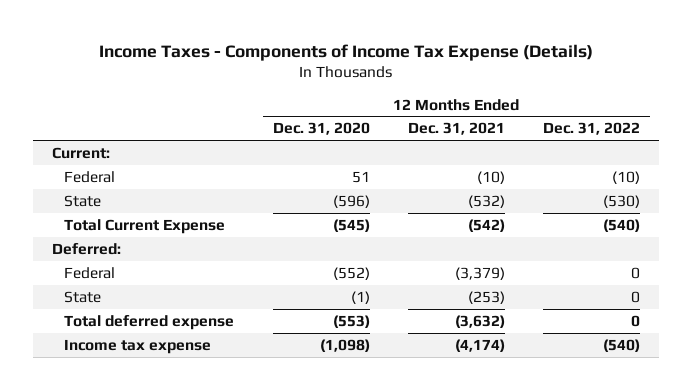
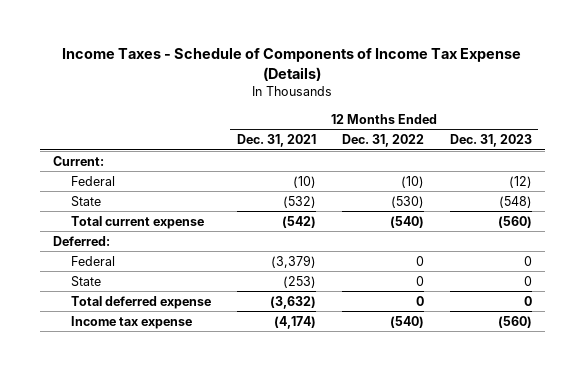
- Income Taxes - Components of Income Tax Expense (Details)
+ Income Taxes - Schedule of Components of Income Tax Expense (Details)
- | 12 Months Ended Dec. 31, 2020 | 12 Months Ended Dec. 31, 2021 | 12 Months Ended Dec. 31, 2022
+ | 12 Months Ended Dec. 31, 2021 | 12 Months Ended Dec. 31, 2022 | 12 Months Ended Dec. 31, 2023
- Total Current Expense | (545) | (542) | (540)
+ Total current expense | (542) | (540) | (560)

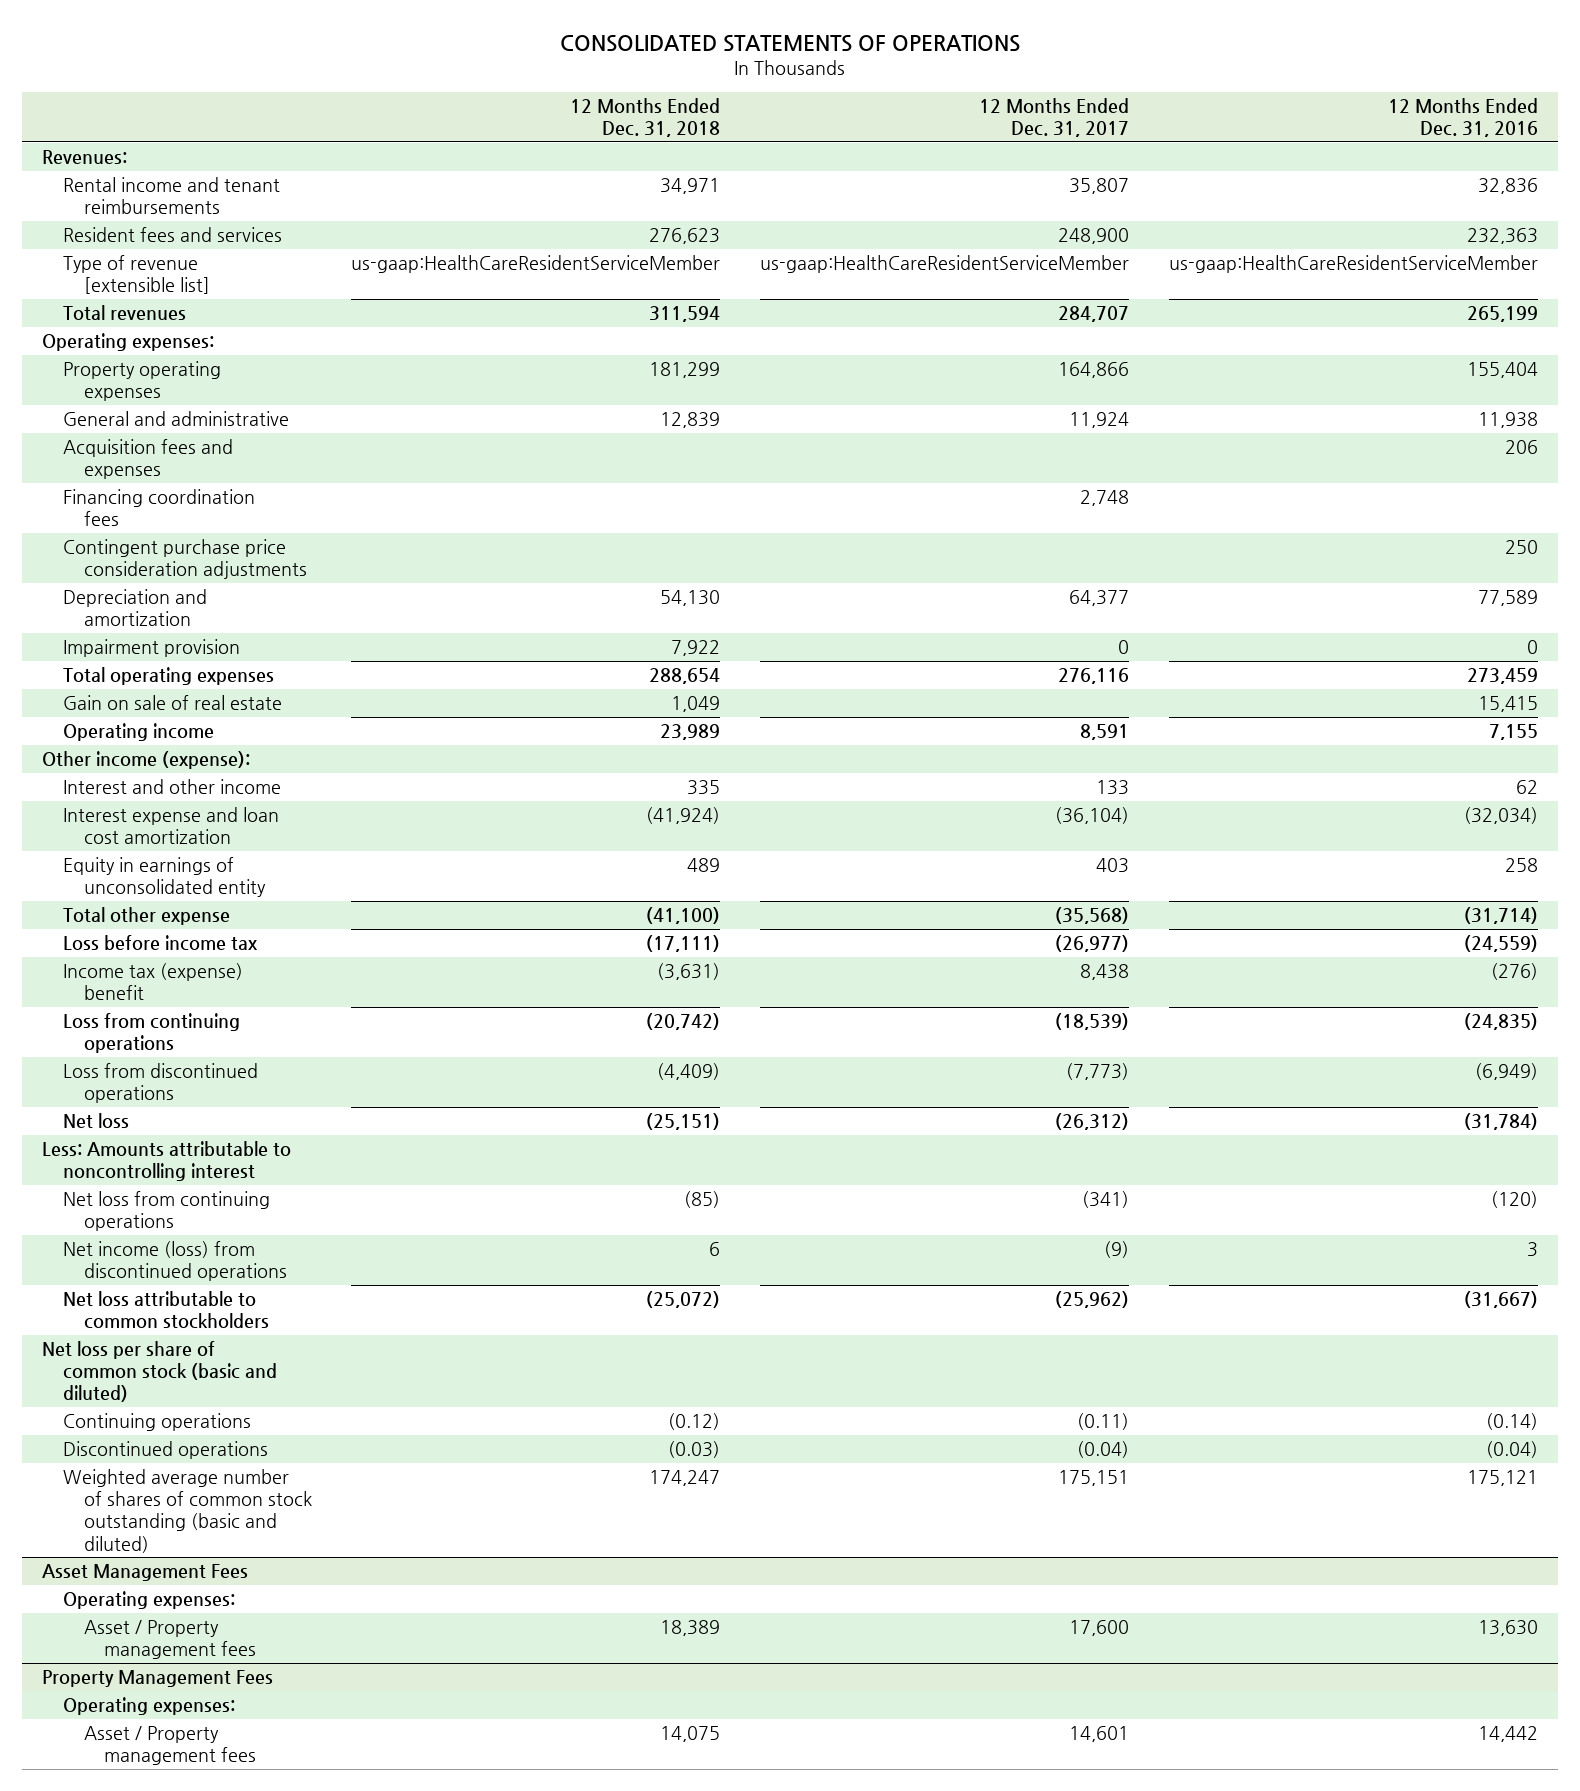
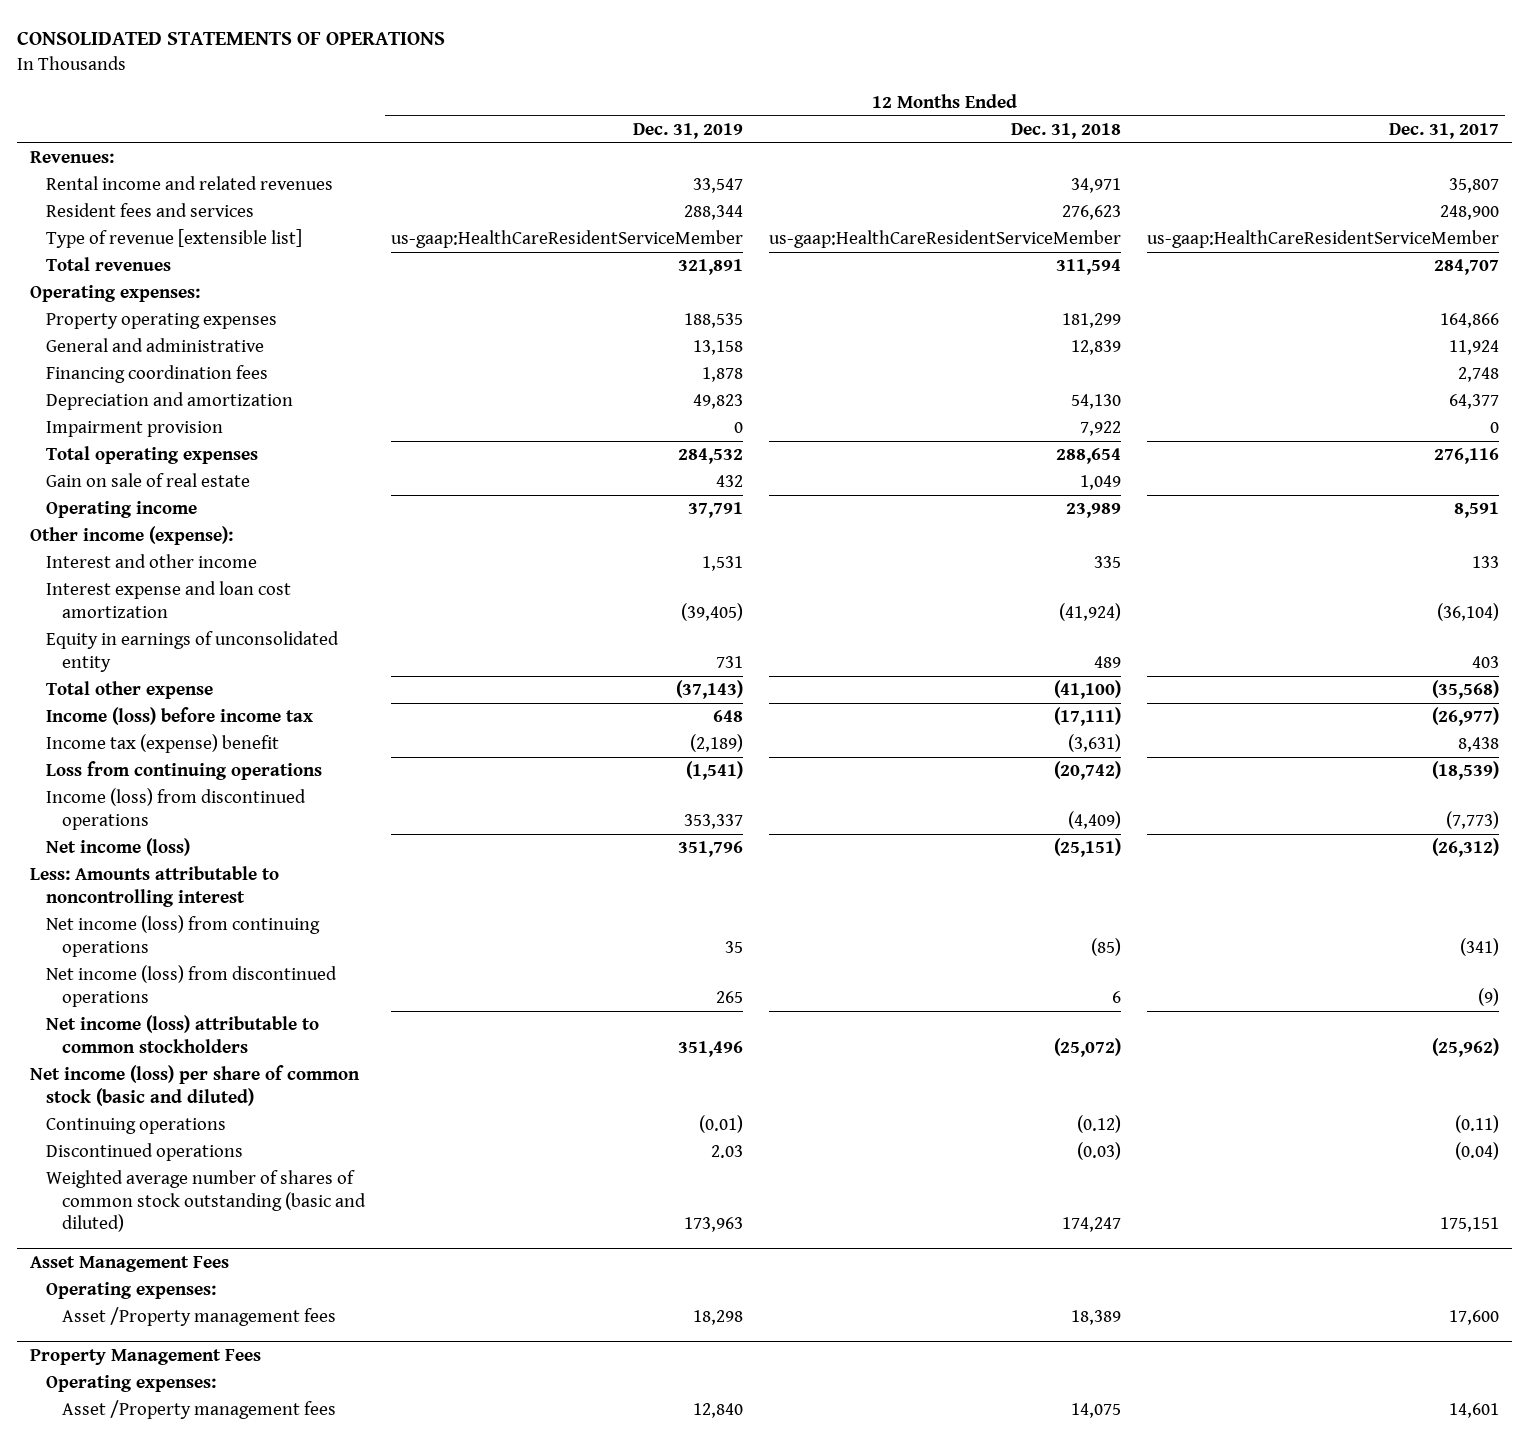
- | 12 Months Ended Dec. 31, 2018 | 12 Months Ended Dec. 31, 2017 | 12 Months Ended Dec. 31, 2016
+ | 12 Months Ended Dec. 31, 2019 | 12 Months Ended Dec. 31, 2018 | 12 Months Ended Dec. 31, 2017
- Rental income and tenant reimbursements | 34,971 | 35,807 | 32,836
+ Rental income and related revenues | 33,547 | 34,971 | 35,807
- Acquisition fees and expenses | | | 206
- Contingent purchase price consideration adjustments | | | 250
- Loss before income tax | (17,111) | (26,977) | (24,559)
+ Income (loss) before income tax | 648 | (17,111) | (26,977)
- Loss from discontinued operations | (4,409) | (7,773) | (6,949)
- Net loss | (25,151) | (26,312) | (31,784)
+ Income (loss) from discontinued operations | 353,337 | (4,409) | (7,773)
+ Net income (loss) | 351,796 | (25,151) | (26,312)
- Net loss from continuing operations | (85) | (341) | (120)
+ Net income (loss) from continuing operations | 35 | (85) | (341)
- Net loss attributable to common stockholders | (25,072) | (25,962) | (31,667)
- Net loss per share of common stock (basic and diluted)
+ Net income (loss) attributable to common stockholders | 351,496 | (25,072) | (25,962)
+ Net income (loss) per share of common stock (basic and diluted)
@ Asset Management Fees
- Asset / Property management fees | 18,389 | 17,600 | 13,630
+ Asset /Property management fees | 18,298 | 18,389 | 17,600
@ Property Management Fees
- Asset / Property management fees | 14,075 | 14,601 | 14,442
+ Asset /Property management fees | 12,840 | 14,075 | 14,601

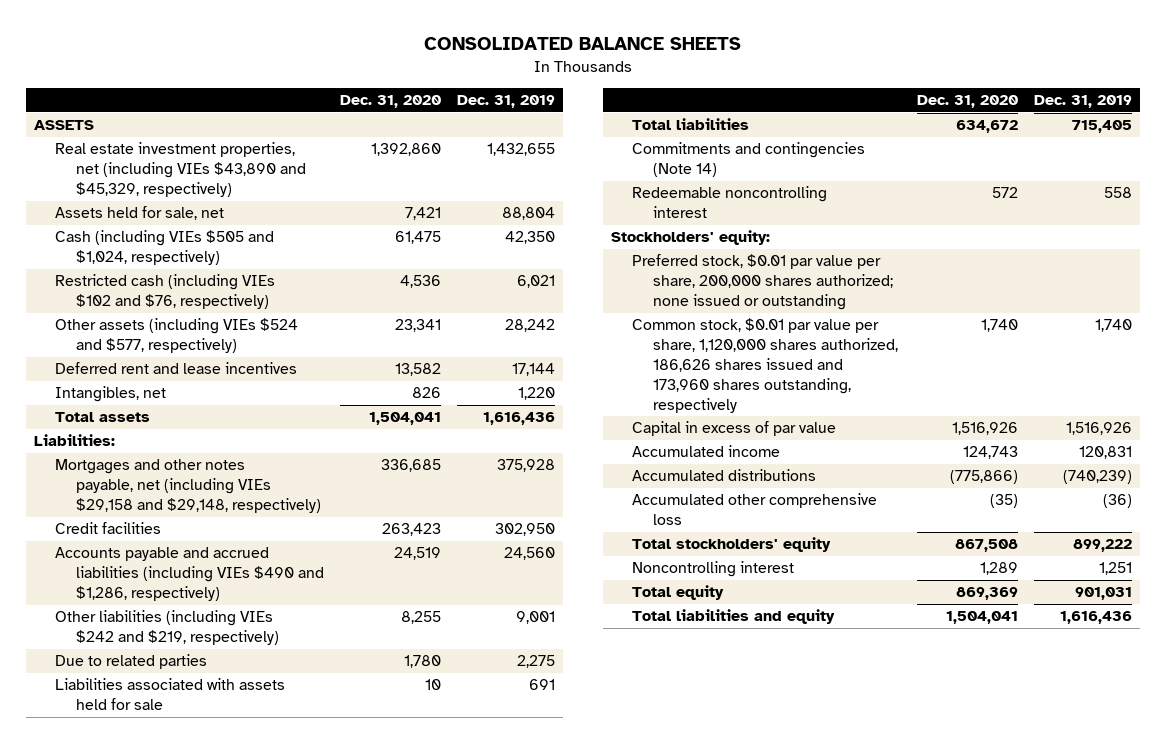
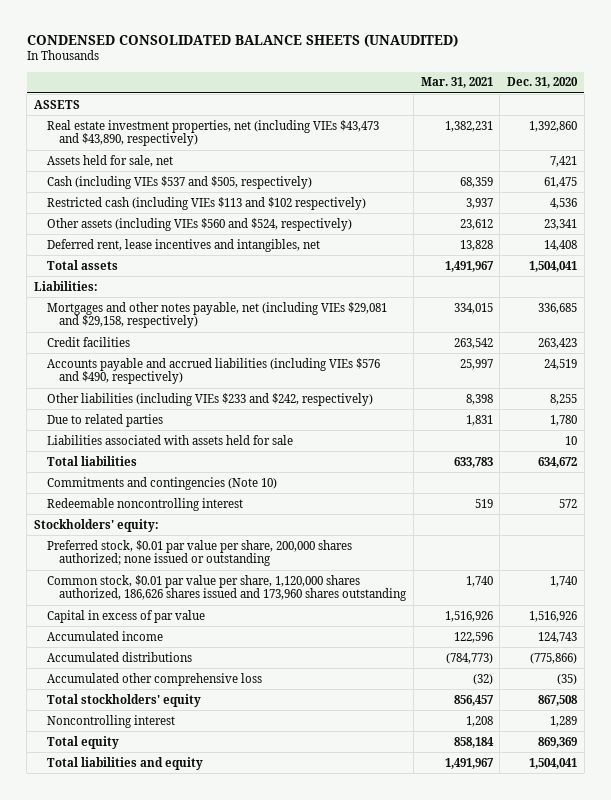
- CONSOLIDATED BALANCE SHEETS
+ CONDENSED CONSOLIDATED BALANCE SHEETS (UNAUDITED)
- | Dec. 31, 2020 | Dec. 31, 2019
+ | Mar. 31, 2021 | Dec. 31, 2020
- Real estate investment properties, net (including VIEs $43,890 and $45,329, respectively) | 1,392,860 | 1,432,655
+ Real estate investment properties, net (including VIEs $43,473 and $43,890, respectively) | 1,382,231 | 1,392,860
- Cash (including VIEs $505 and $1,024, respectively) | 61,475 | 42,350
- Restricted cash (including VIEs $102 and $76, respectively) | 4,536 | 6,021
- Other assets (including VIEs $524 and $577, respectively) | 23,341 | 28,242
- Deferred rent and lease incentives | 13,582 | 17,144
- Intangibles, net | 826 | 1,220
+ Cash (including VIEs $537 and $505, respectively) | 68,359 | 61,475
+ Restricted cash (including VIEs $113 and $102 respectively) | 3,937 | 4,536
+ Other assets (including VIEs $560 and $524, respectively) | 23,612 | 23,341
+ Deferred rent, lease incentives and intangibles, net | 13,828 | 14,408
- Mortgages and other notes payable, net (including VIEs $29,158 and $29,148, respectively) | 336,685 | 375,928
+ Mortgages and other notes payable, net (including VIEs $29,081 and $29,158, respectively) | 334,015 | 336,685
- Accounts payable and accrued liabilities (including VIEs $490 and $1,286, respectively) | 24,519 | 24,560
- Other liabilities (including VIEs $242 and $219, respectively) | 8,255 | 9,001
+ Accounts payable and accrued liabilities (including VIEs $576 and $490, respectively) | 25,997 | 24,519
+ Other liabilities (including VIEs $233 and $242, respectively) | 8,398 | 8,255
- Commitments and contingencies (Note 14)
+ Commitments and contingencies (Note 10)
- Common stock, $0.01 par value per share, 1,120,000 shares authorized, 186,626 shares issued and 173,960 shares outstanding, respectively | 1,740 | 1,740
+ Common stock, $0.01 par value per share, 1,120,000 shares authorized, 186,626 shares issued and 173,960 shares outstanding | 1,740 | 1,740

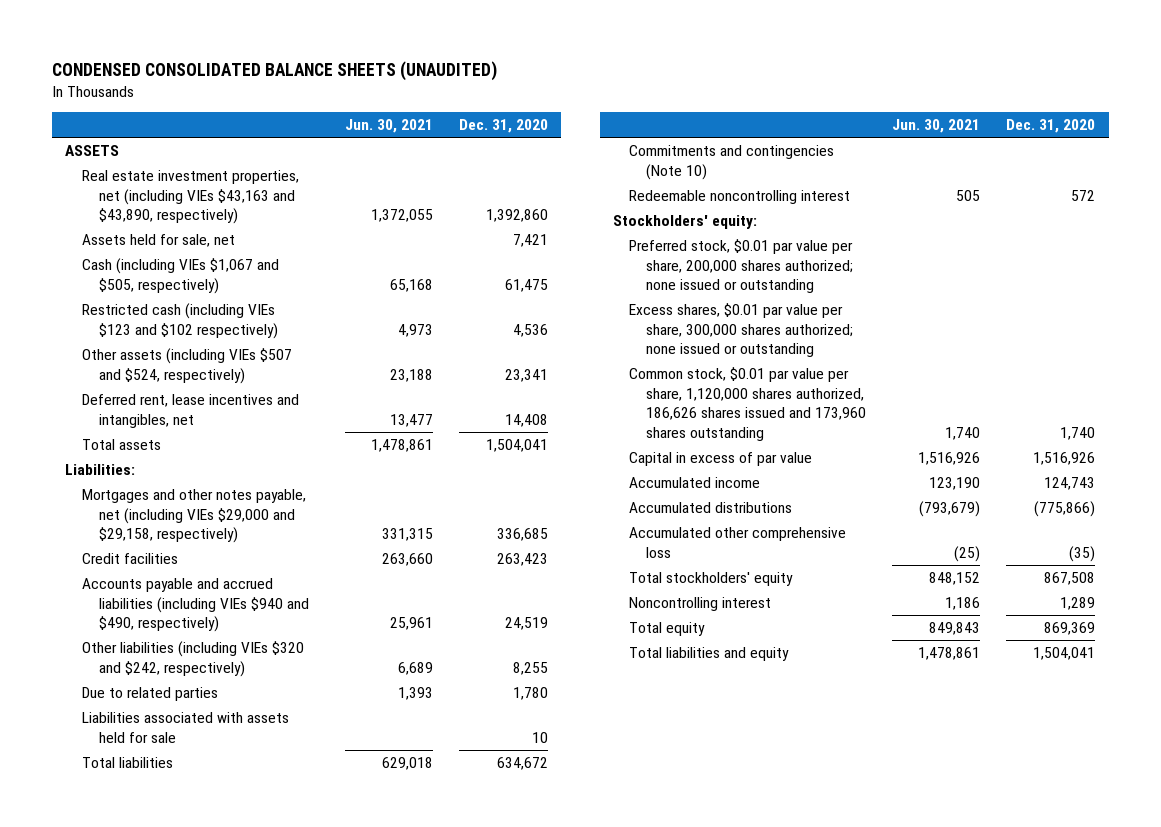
- | Mar. 31, 2021 | Dec. 31, 2020
+ | Jun. 30, 2021 | Dec. 31, 2020
- Real estate investment properties, net (including VIEs $43,473 and $43,890, respectively) | 1,382,231 | 1,392,860
+ Real estate investment properties, net (including VIEs $43,163 and $43,890, respectively) | 1,372,055 | 1,392,860
- Cash (including VIEs $537 and $505, respectively) | 68,359 | 61,475
- Restricted cash (including VIEs $113 and $102 respectively) | 3,937 | 4,536
- Other assets (including VIEs $560 and $524, respectively) | 23,612 | 23,341
+ Cash (including VIEs $1,067 and $505, respectively) | 65,168 | 61,475
+ Restricted cash (including VIEs $123 and $102 respectively) | 4,973 | 4,536
+ Other assets (including VIEs $507 and $524, respectively) | 23,188 | 23,341
- Mortgages and other notes payable, net (including VIEs $29,081 and $29,158, respectively) | 334,015 | 336,685
+ Mortgages and other notes payable, net (including VIEs $29,000 and $29,158, respectively) | 331,315 | 336,685
- Accounts payable and accrued liabilities (including VIEs $576 and $490, respectively) | 25,997 | 24,519
- Other liabilities (including VIEs $233 and $242, respectively) | 8,398 | 8,255
+ Accounts payable and accrued liabilities (including VIEs $940 and $490, respectively) | 25,961 | 24,519
+ Other liabilities (including VIEs $320 and $242, respectively) | 6,689 | 8,255
+ Excess shares, $0.01 par value per share, 300,000 shares authorized; none issued or outstanding

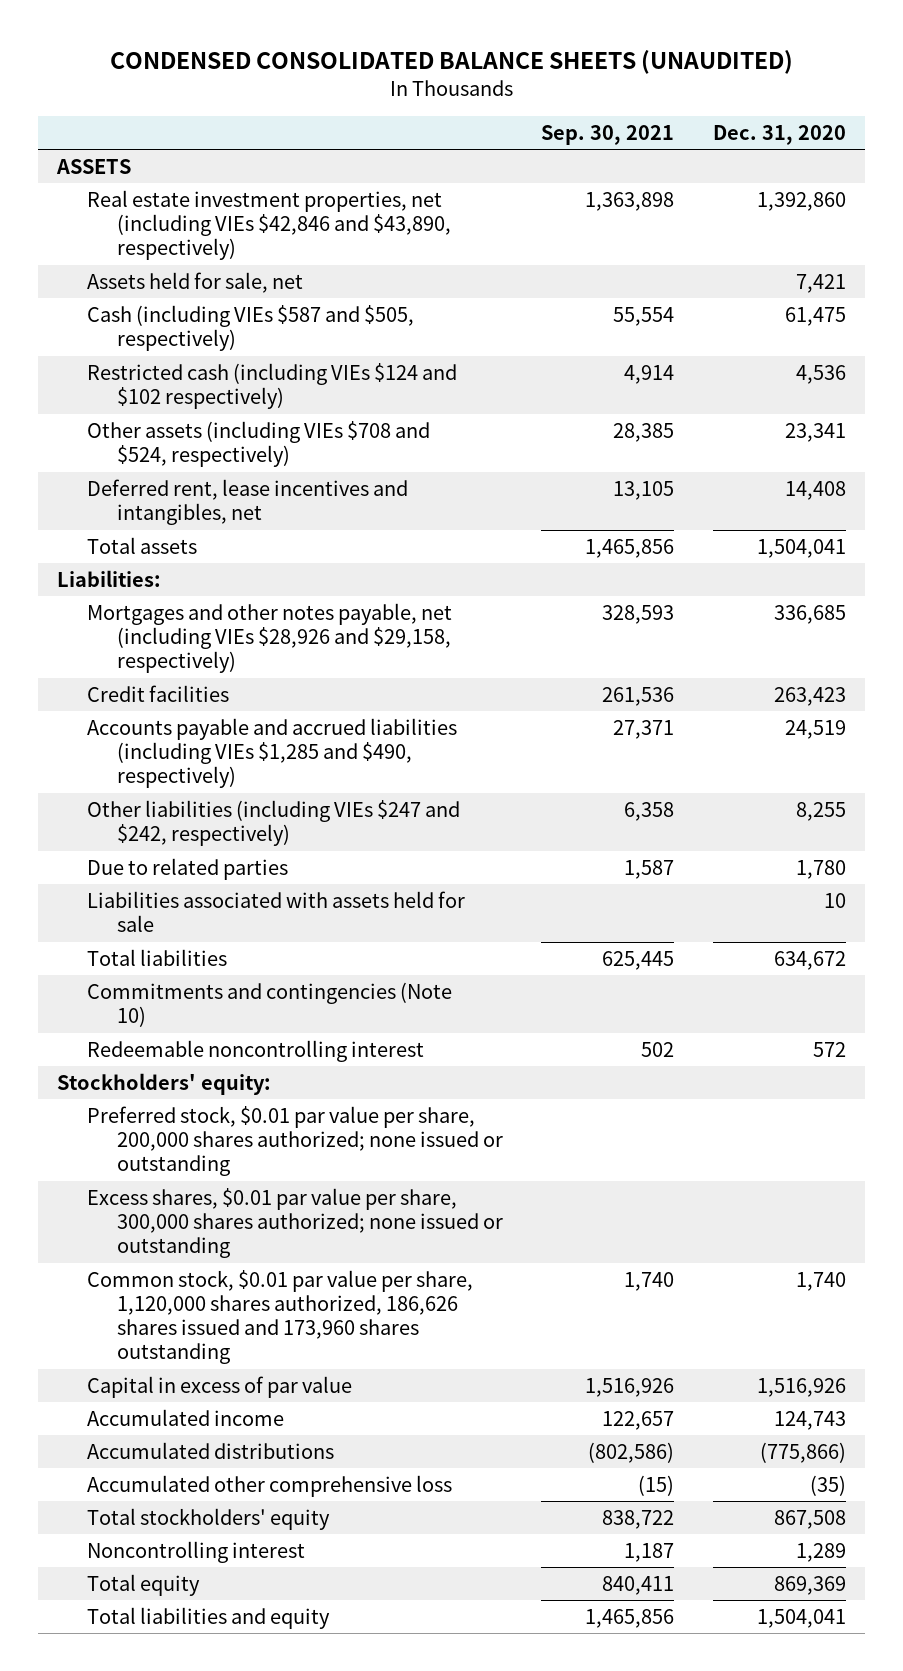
- | Jun. 30, 2021 | Dec. 31, 2020
+ | Sep. 30, 2021 | Dec. 31, 2020
- Real estate investment properties, net (including VIEs $43,163 and $43,890, respectively) | 1,372,055 | 1,392,860
+ Real estate investment properties, net (including VIEs $42,846 and $43,890, respectively) | 1,363,898 | 1,392,860
- Cash (including VIEs $1,067 and $505, respectively) | 65,168 | 61,475
- Restricted cash (including VIEs $123 and $102 respectively) | 4,973 | 4,536
- Other assets (including VIEs $507 and $524, respectively) | 23,188 | 23,341
+ Cash (including VIEs $587 and $505, respectively) | 55,554 | 61,475
+ Restricted cash (including VIEs $124 and $102 respectively) | 4,914 | 4,536
+ Other assets (including VIEs $708 and $524, respectively) | 28,385 | 23,341
- Mortgages and other notes payable, net (including VIEs $29,000 and $29,158, respectively) | 331,315 | 336,685
+ Mortgages and other notes payable, net (including VIEs $28,926 and $29,158, respectively) | 328,593 | 336,685
- Accounts payable and accrued liabilities (including VIEs $940 and $490, respectively) | 25,961 | 24,519
- Other liabilities (including VIEs $320 and $242, respectively) | 6,689 | 8,255
+ Accounts payable and accrued liabilities (including VIEs $1,285 and $490, respectively) | 27,371 | 24,519
+ Other liabilities (including VIEs $247 and $242, respectively) | 6,358 | 8,255

